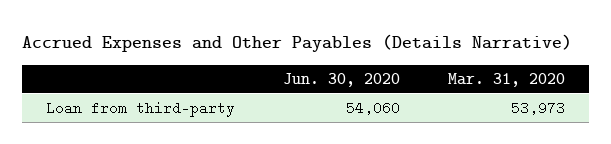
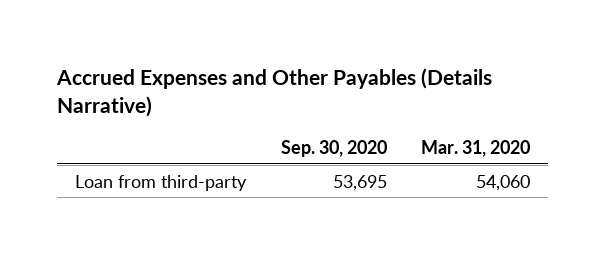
- | Jun. 30, 2020 | Mar. 31, 2020
+ | Sep. 30, 2020 | Mar. 31, 2020
- Loan from third-party | 54,060 | 53,973
+ Loan from third-party | 53,695 | 54,060

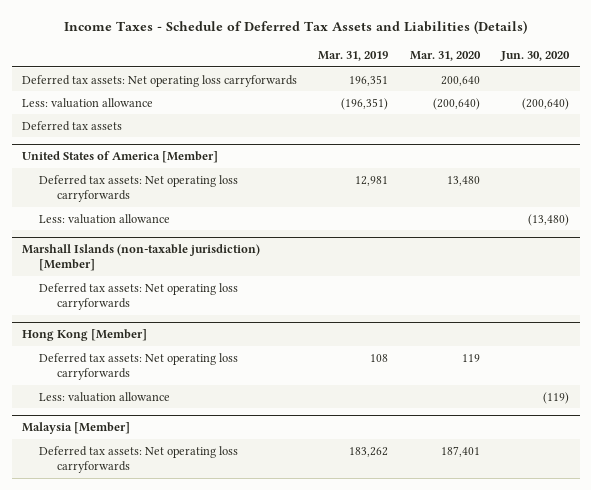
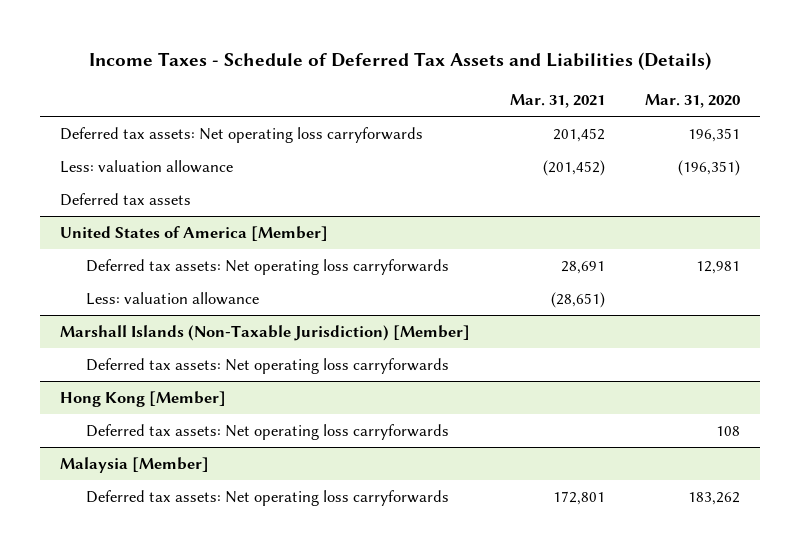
- | Mar. 31, 2019 | Mar. 31, 2020 | Jun. 30, 2020
+ | Mar. 31, 2021 | Mar. 31, 2020
- Deferred tax assets: Net operating loss carryforwards | 196,351 | 200,640 |
- Less: valuation allowance | (196,351) | (200,640) | (200,640)
+ Deferred tax assets: Net operating loss carryforwards | 201,452 | 196,351
+ Less: valuation allowance | (201,452) | (196,351)
@ United States of America [Member]
- Deferred tax assets: Net operating loss carryforwards | 12,981 | 13,480 |
+ Deferred tax assets: Net operating loss carryforwards | 28,691 | 12,981
- Marshall Islands (non-taxable jurisdiction) [Member]
+ Marshall Islands (Non-Taxable Jurisdiction) [Member]
@ Hong Kong [Member]
- Deferred tax assets: Net operating loss carryforwards | 108 | 119 |
- Less: valuation allowance | | | (119)
+ Deferred tax assets: Net operating loss carryforwards | | 108
@ Malaysia [Member]
- Deferred tax assets: Net operating loss carryforwards | 183,262 | 187,401 |
+ Deferred tax assets: Net operating loss carryforwards | 172,801 | 183,262

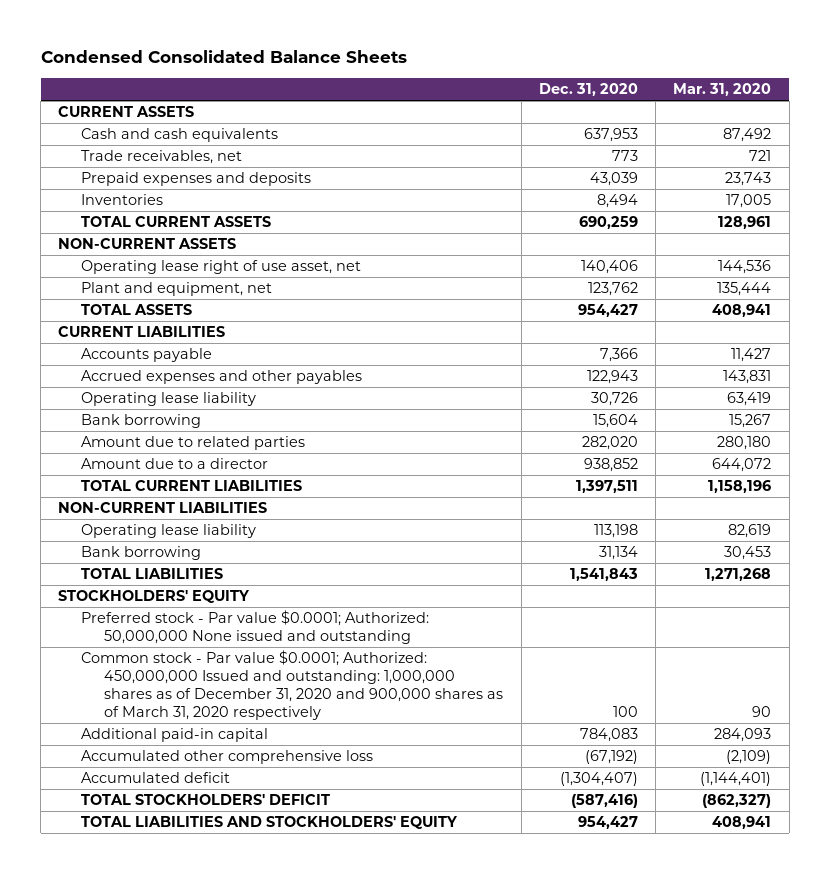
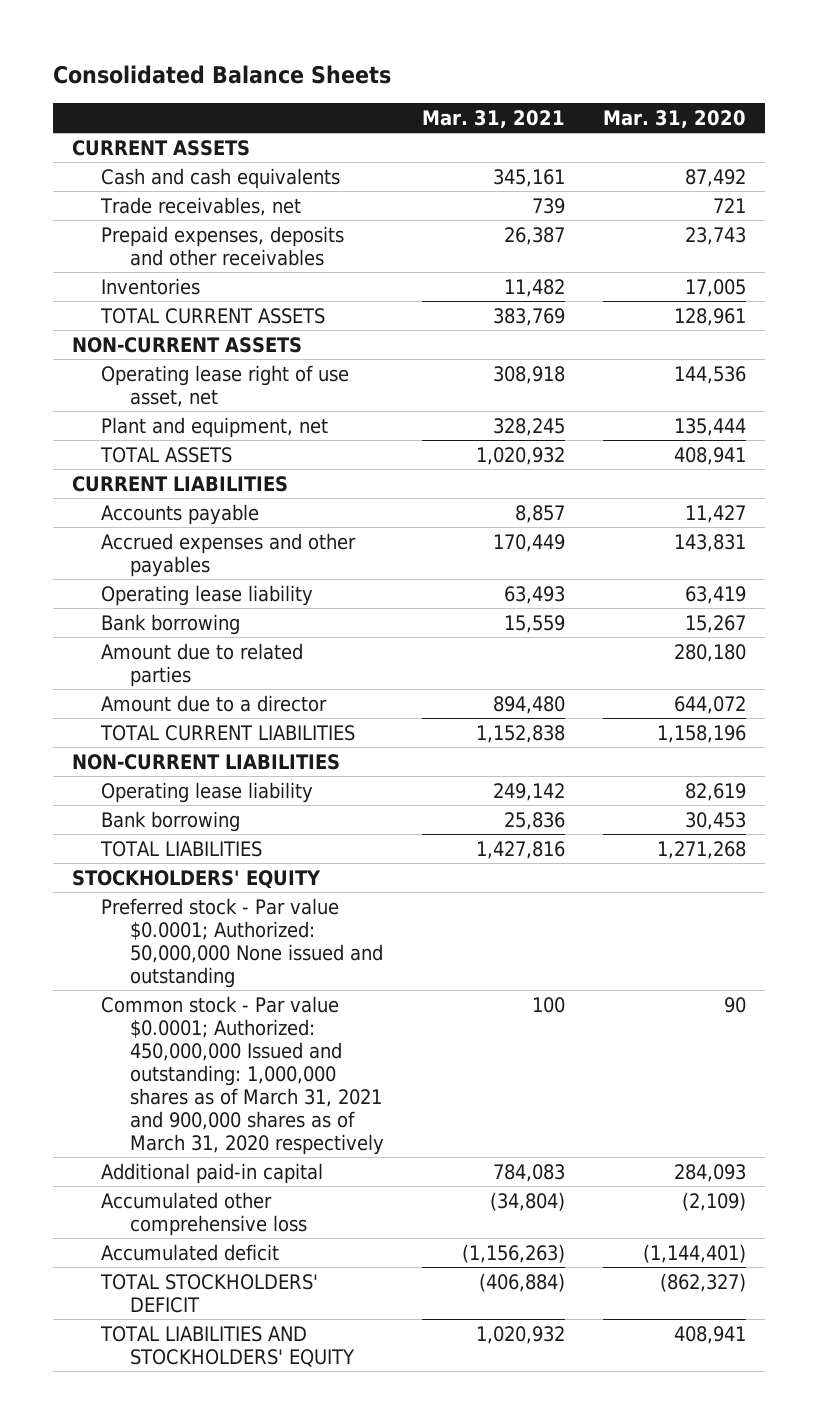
- Condensed Consolidated Balance Sheets
+ Consolidated Balance Sheets
- | Dec. 31, 2020 | Mar. 31, 2020
+ | Mar. 31, 2021 | Mar. 31, 2020
- Prepaid expenses and deposits | 43,039 | 23,743
+ Prepaid expenses, deposits and other receivables | 26,387 | 23,743
- Common stock - Par value $0.0001; Authorized: 450,000,000 Issued and outstanding: 1,000,000 shares as of December 31, 2020 and 900,000 shares as of March 31, 2020 respectively | 100 | 90
+ Common stock - Par value $0.0001; Authorized: 450,000,000 Issued and outstanding: 1,000,000 shares as of March 31, 2021 and 900,000 shares as of March 31, 2020 respectively | 100 | 90

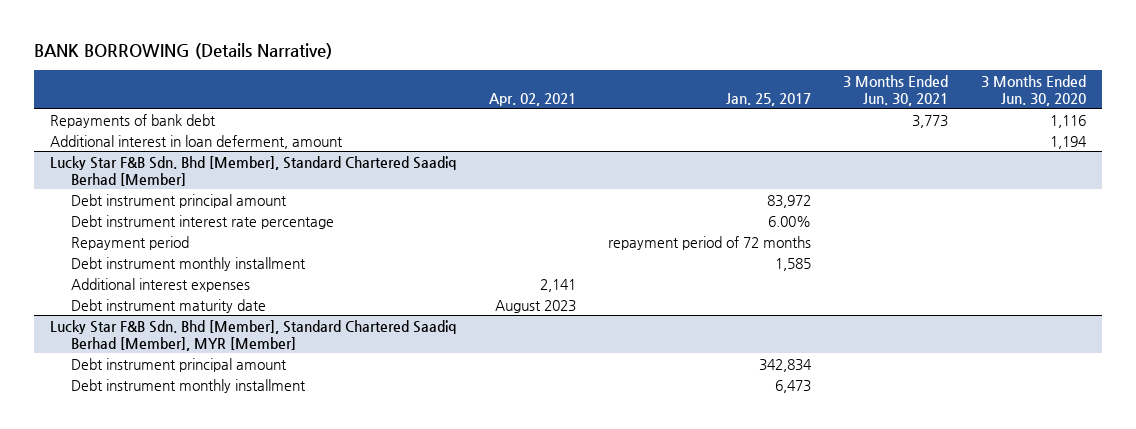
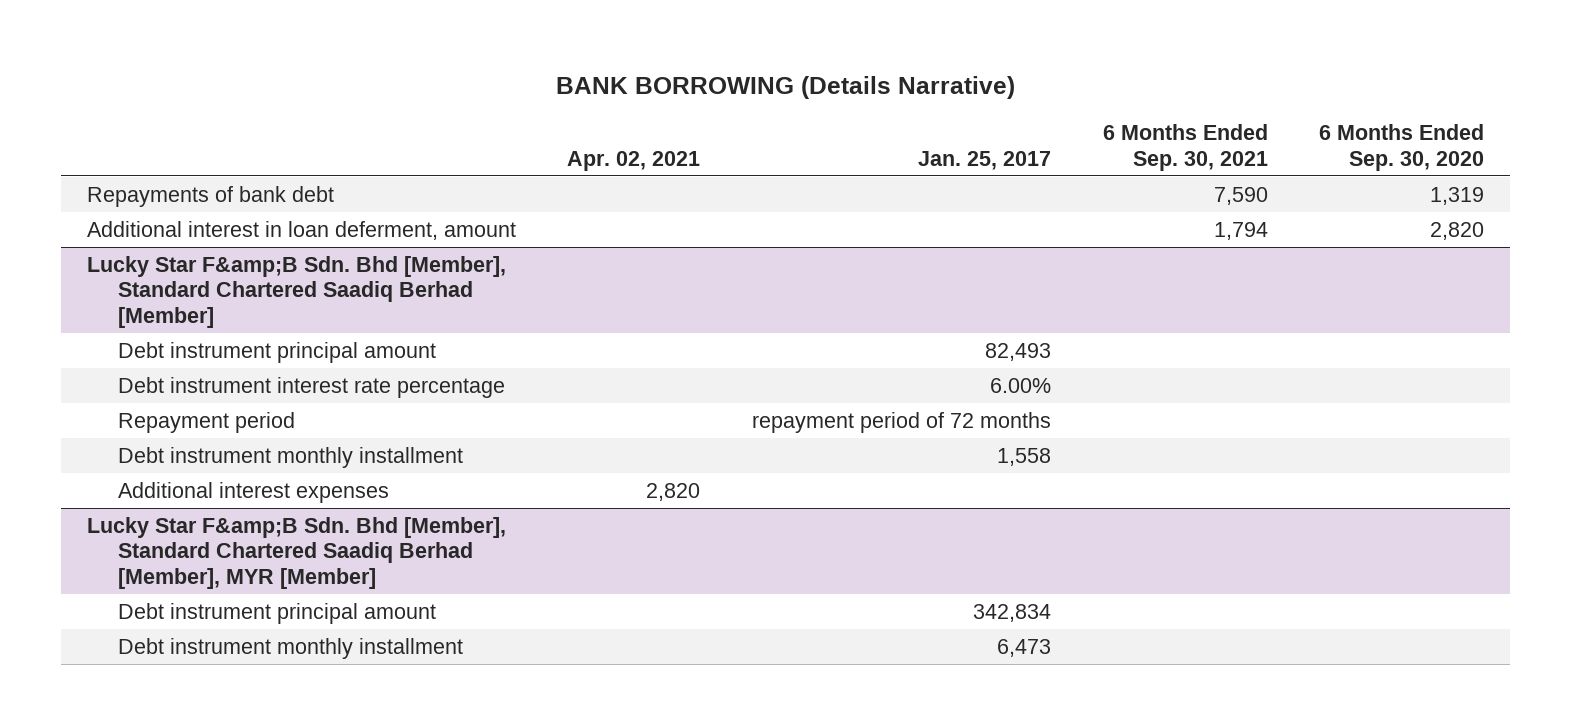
- | Apr. 02, 2021 | Jan. 25, 2017 | 3 Months Ended Jun. 30, 2021 | 3 Months Ended Jun. 30, 2020
+ | Apr. 02, 2021 | Jan. 25, 2017 | 6 Months Ended Sep. 30, 2021 | 6 Months Ended Sep. 30, 2020
- Lucky Star F&B Sdn. Bhd [Member], Standard Chartered Saadiq Berhad [Member]
- Debt instrument principal amount | | 83,972 | |
+ Lucky Star F&amp;B Sdn. Bhd [Member], Standard Chartered Saadiq Berhad [Member]
+ Debt instrument principal amount | | 82,493 | |
- Debt instrument monthly installment | | 1,585 | |
- Additional interest expenses | 2,141 | | |
- Debt instrument maturity date | August 2023 | | |
- Lucky Star F&B Sdn. Bhd [Member], Standard Chartered Saadiq Berhad [Member], MYR [Member]
+ Debt instrument monthly installment | | 1,558 | |
+ Additional interest expenses | 2,820 | | |
+ Lucky Star F&amp;B Sdn. Bhd [Member], Standard Chartered Saadiq Berhad [Member], MYR [Member]

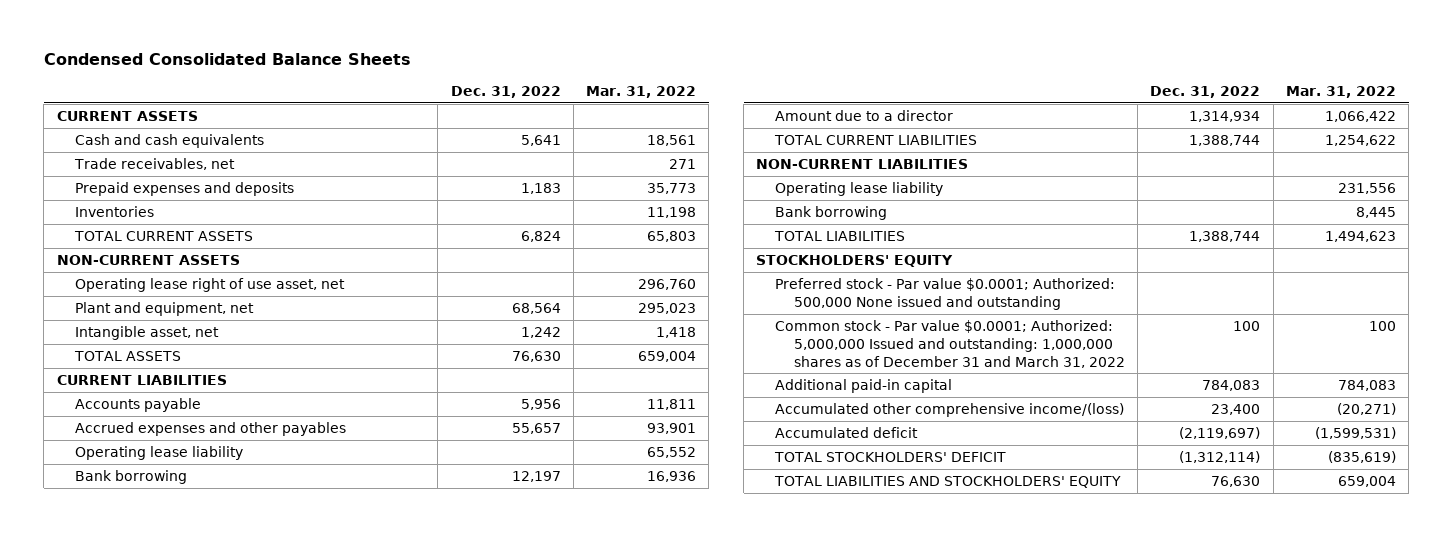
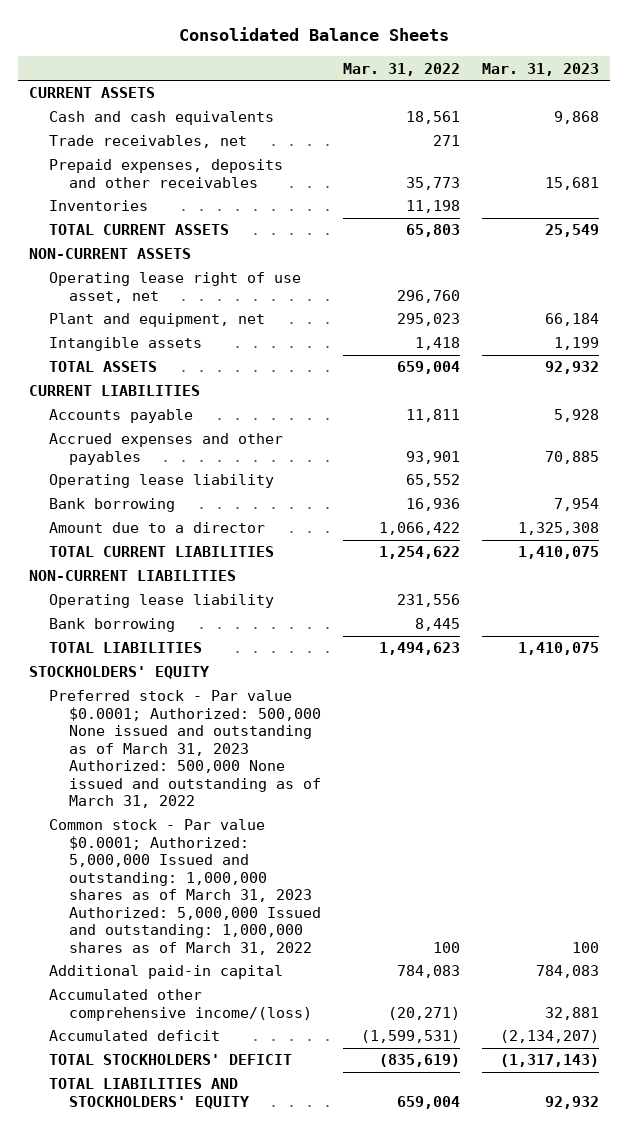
- Condensed Consolidated Balance Sheets
+ Consolidated Balance Sheets
- | Dec. 31, 2022 | Mar. 31, 2022
+ | Mar. 31, 2022 | Mar. 31, 2023
- Prepaid expenses and deposits | 1,183 | 35,773
+ Prepaid expenses, deposits and other receivables | 35,773 | 15,681
- Intangible asset, net | 1,242 | 1,418
+ Intangible assets | 1,418 | 1,199
- Preferred stock - Par value $0.0001; Authorized: 500,000 None issued and outstanding
- Common stock - Par value $0.0001; Authorized: 5,000,000 Issued and outstanding: 1,000,000 shares as of December 31 and March 31, 2022 | 100 | 100
+ Preferred stock - Par value $0.0001; Authorized: 500,000 None issued and outstanding as of March 31, 2023 Authorized: 500,000 None issued and outstanding as of March 31, 2022
+ Common stock - Par value $0.0001; Authorized: 5,000,000 Issued and outstanding: 1,000,000 shares as of March 31, 2023 Authorized: 5,000,000 Issued and outstanding: 1,000,000 shares as of March 31, 2022 | 100 | 100

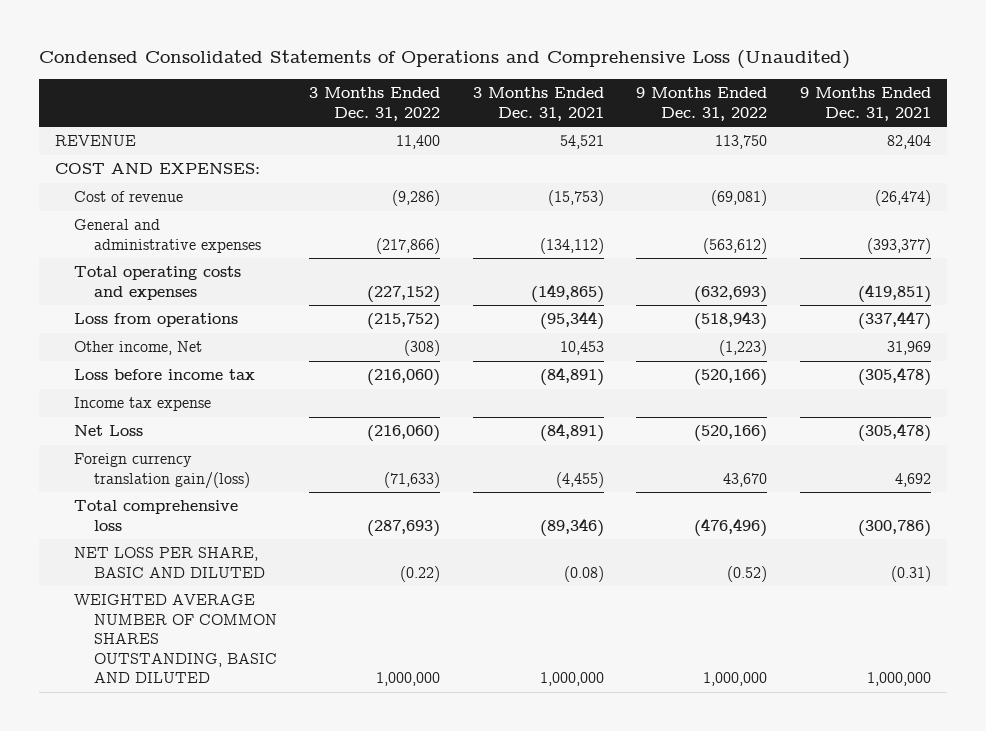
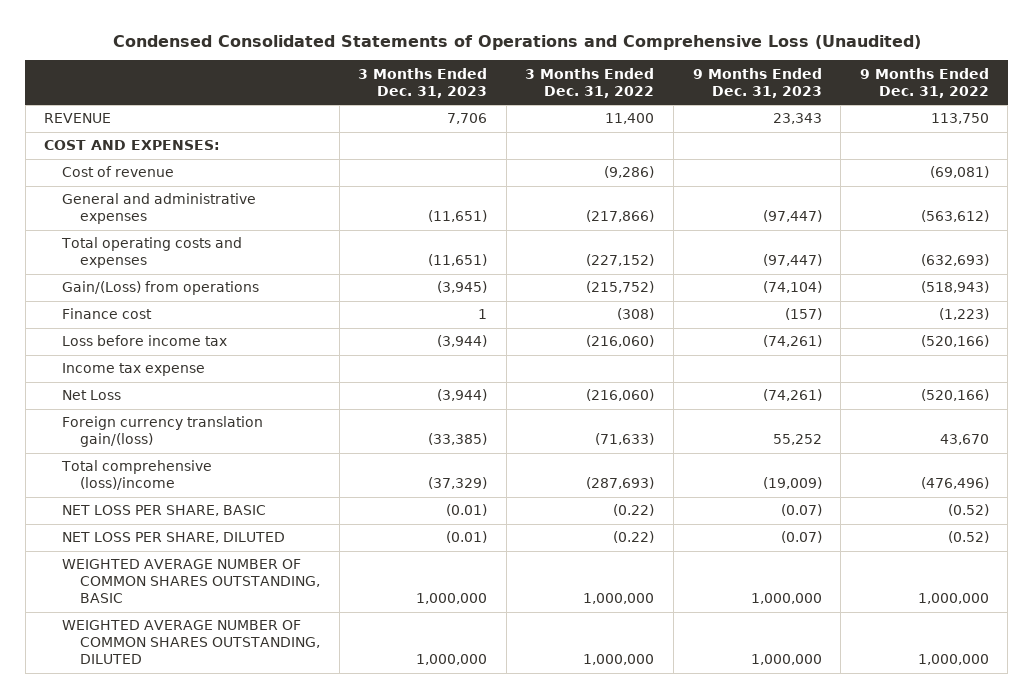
- | 3 Months Ended Dec. 31, 2022 | 3 Months Ended Dec. 31, 2021 | 9 Months Ended Dec. 31, 2022 | 9 Months Ended Dec. 31, 2021
+ | 3 Months Ended Dec. 31, 2023 | 3 Months Ended Dec. 31, 2022 | 9 Months Ended Dec. 31, 2023 | 9 Months Ended Dec. 31, 2022
- Loss from operations | (215,752) | (95,344) | (518,943) | (337,447)
- Other income, Net | (308) | 10,453 | (1,223) | 31,969
+ Gain/(Loss) from operations | (3,945) | (215,752) | (74,104) | (518,943)
+ Finance cost | 1 | (308) | (157) | (1,223)
- Total comprehensive loss | (287,693) | (89,346) | (476,496) | (300,786)
- NET LOSS PER SHARE, BASIC AND DILUTED | (0.22) | (0.08) | (0.52) | (0.31)
- WEIGHTED AVERAGE NUMBER OF COMMON SHARES OUTSTANDING, BASIC AND DILUTED | 1,000,000 | 1,000,000 | 1,000,000 | 1,000,000
+ Total comprehensive (loss)/income | (37,329) | (287,693) | (19,009) | (476,496)
+ NET LOSS PER SHARE, BASIC | (0.01) | (0.22) | (0.07) | (0.52)
+ NET LOSS PER SHARE, DILUTED | (0.01) | (0.22) | (0.07) | (0.52)
+ WEIGHTED AVERAGE NUMBER OF COMMON SHARES OUTSTANDING, BASIC | 1,000,000 | 1,000,000 | 1,000,000 | 1,000,000
+ WEIGHTED AVERAGE NUMBER OF COMMON SHARES OUTSTANDING, DILUTED | 1,000,000 | 1,000,000 | 1,000,000 | 1,000,000

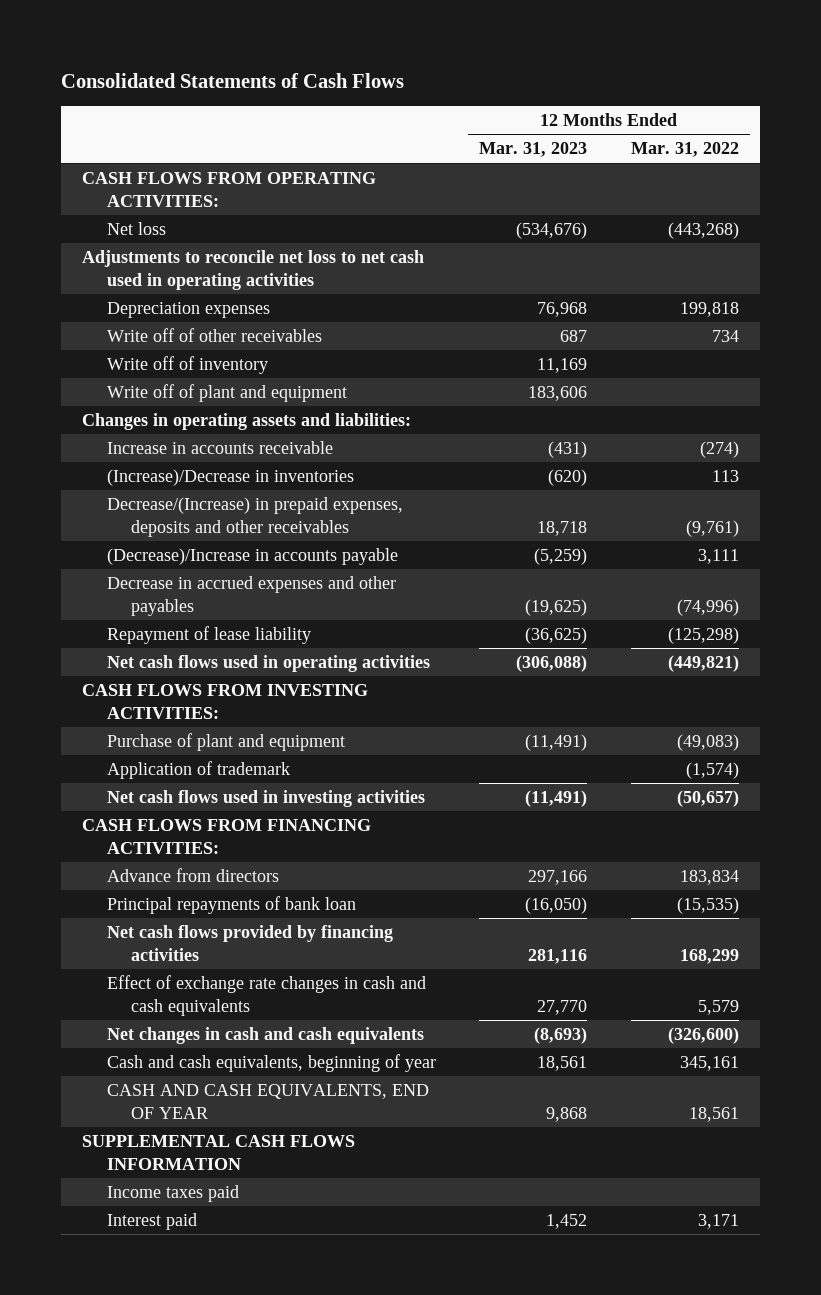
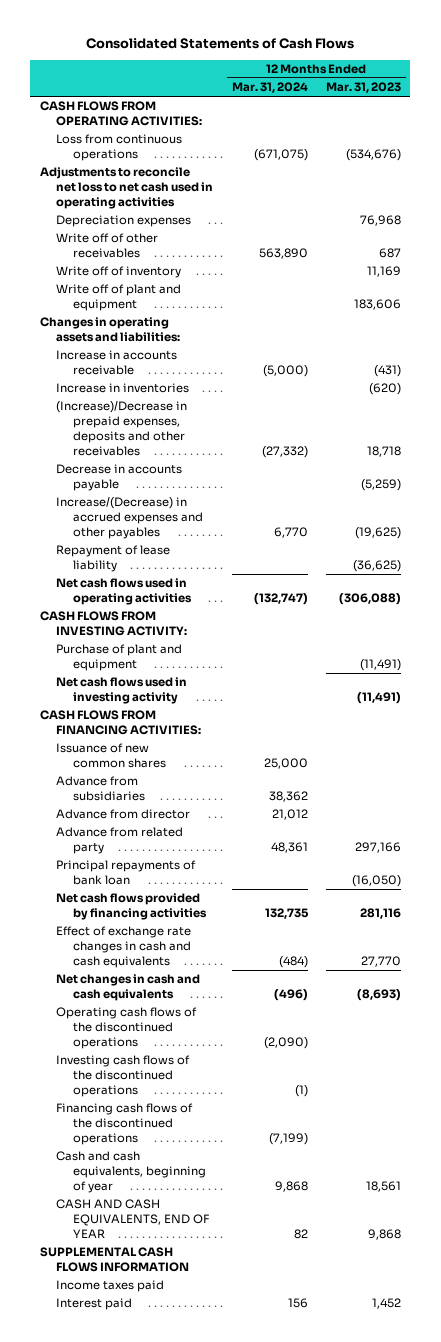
- | 12 Months Ended Mar. 31, 2023 | 12 Months Ended Mar. 31, 2022
+ | 12 Months Ended Mar. 31, 2024 | 12 Months Ended Mar. 31, 2023
- Net loss | (534,676) | (443,268)
+ Loss from continuous operations | (671,075) | (534,676)
- (Increase)/Decrease in inventories | (620) | 113
- Decrease/(Increase) in prepaid expenses, deposits and other receivables | 18,718 | (9,761)
- (Decrease)/Increase in accounts payable | (5,259) | 3,111
- Decrease in accrued expenses and other payables | (19,625) | (74,996)
+ Increase in inventories | | (620)
+ (Increase)/Decrease in prepaid expenses, deposits and other receivables | (27,332) | 18,718
+ Decrease in accounts payable | | (5,259)
+ Increase/(Decrease) in accrued expenses and other payables | 6,770 | (19,625)
- CASH FLOWS FROM INVESTING ACTIVITIES:
+ CASH FLOWS FROM INVESTING ACTIVITY:
- Application of trademark | | (1,574)
- Net cash flows used in investing activities | (11,491) | (50,657)
+ Net cash flows used in investing activity | | (11,491)
- Advance from directors | 297,166 | 183,834
+ Issuance of new common shares | 25,000 |
+ Advance from subsidiaries | 38,362 |
+ Advance from director | 21,012 |
+ Advance from related party | 48,361 | 297,166
+ Operating cash flows of the discontinued operations | (2,090) |
+ Investing cash flows of the discontinued operations | (1) |
+ Financing cash flows of the discontinued operations | (7,199) |

